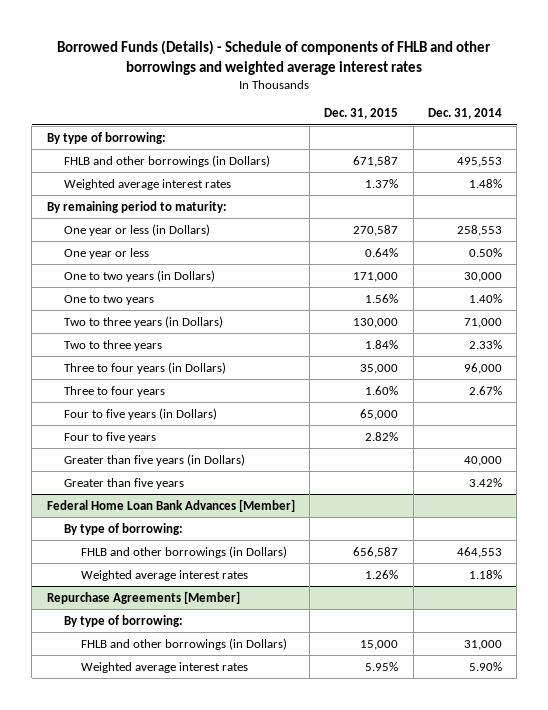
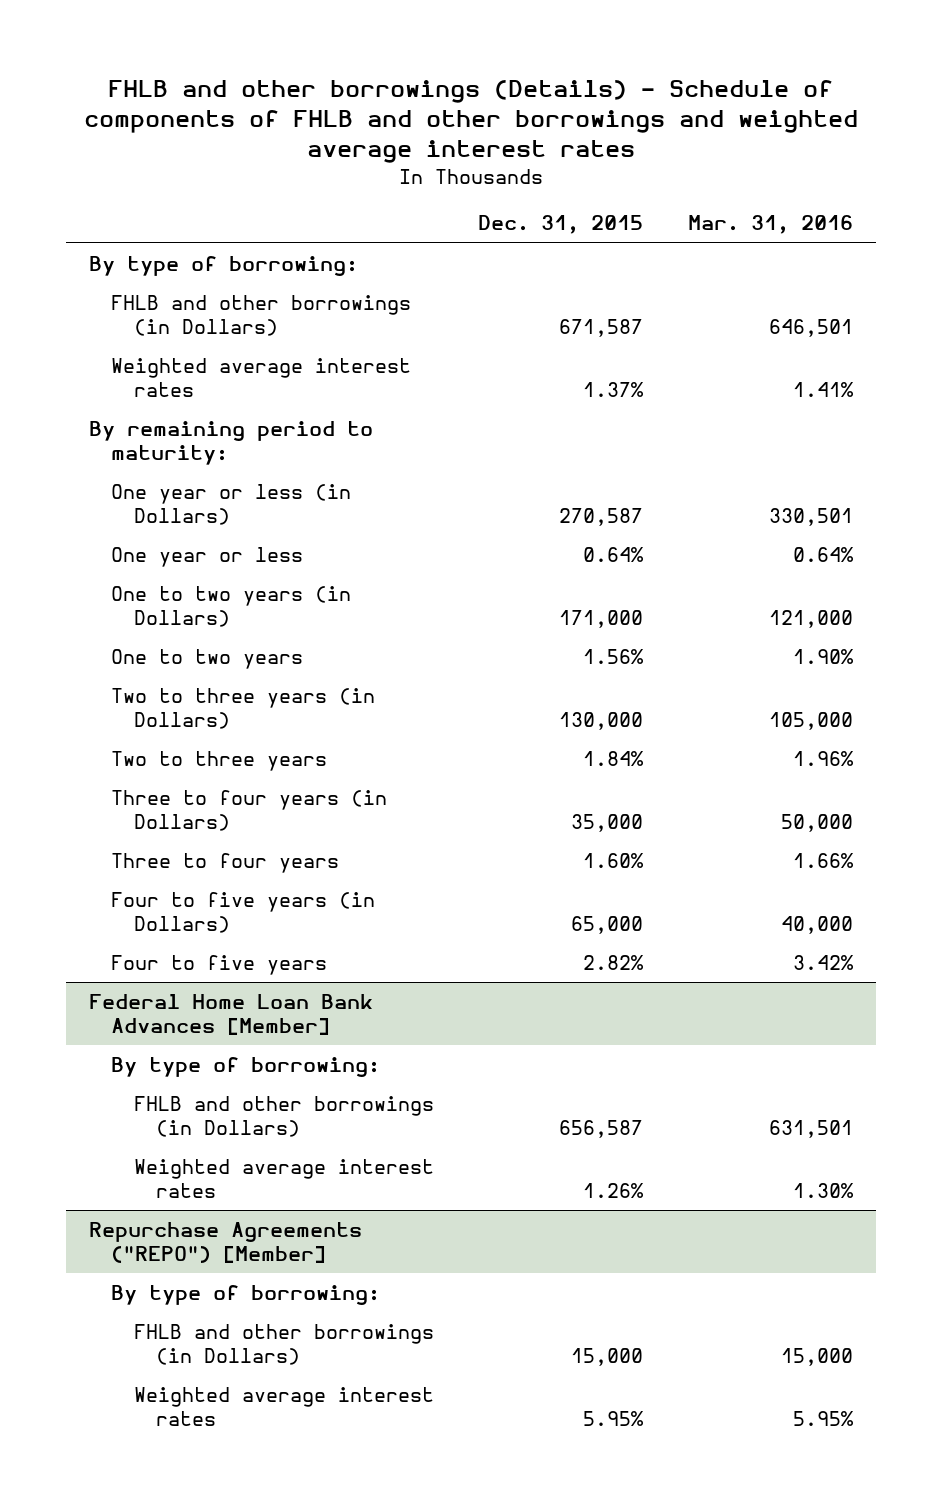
- Borrowed Funds (Details) - Schedule of components of FHLB and other borrowings and weighted average interest rates
+ FHLB and other borrowings (Details) - Schedule of components of FHLB and other borrowings and weighted average interest rates
- | Dec. 31, 2015 | Dec. 31, 2014
+ | Dec. 31, 2015 | Mar. 31, 2016
- Greater than five years (in Dollars) | | 40,000
- Greater than five years | | 3.42%
- Repurchase Agreements [Member]
+ Repurchase Agreements ("REPO") [Member]

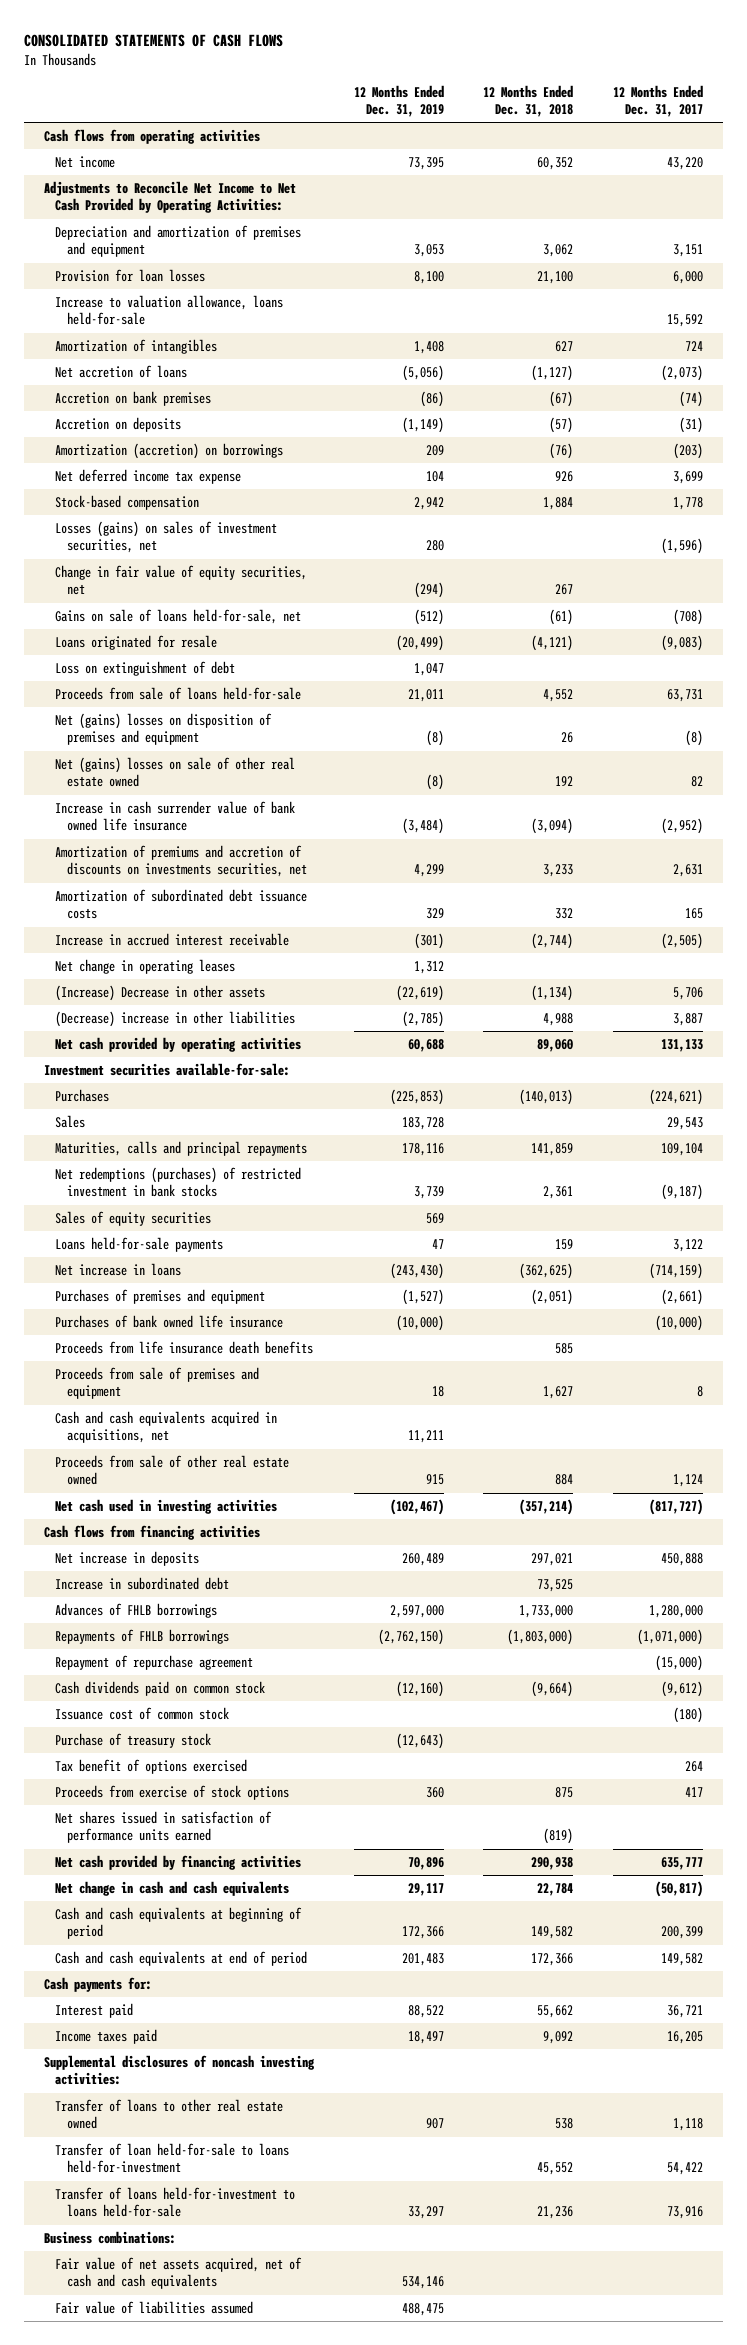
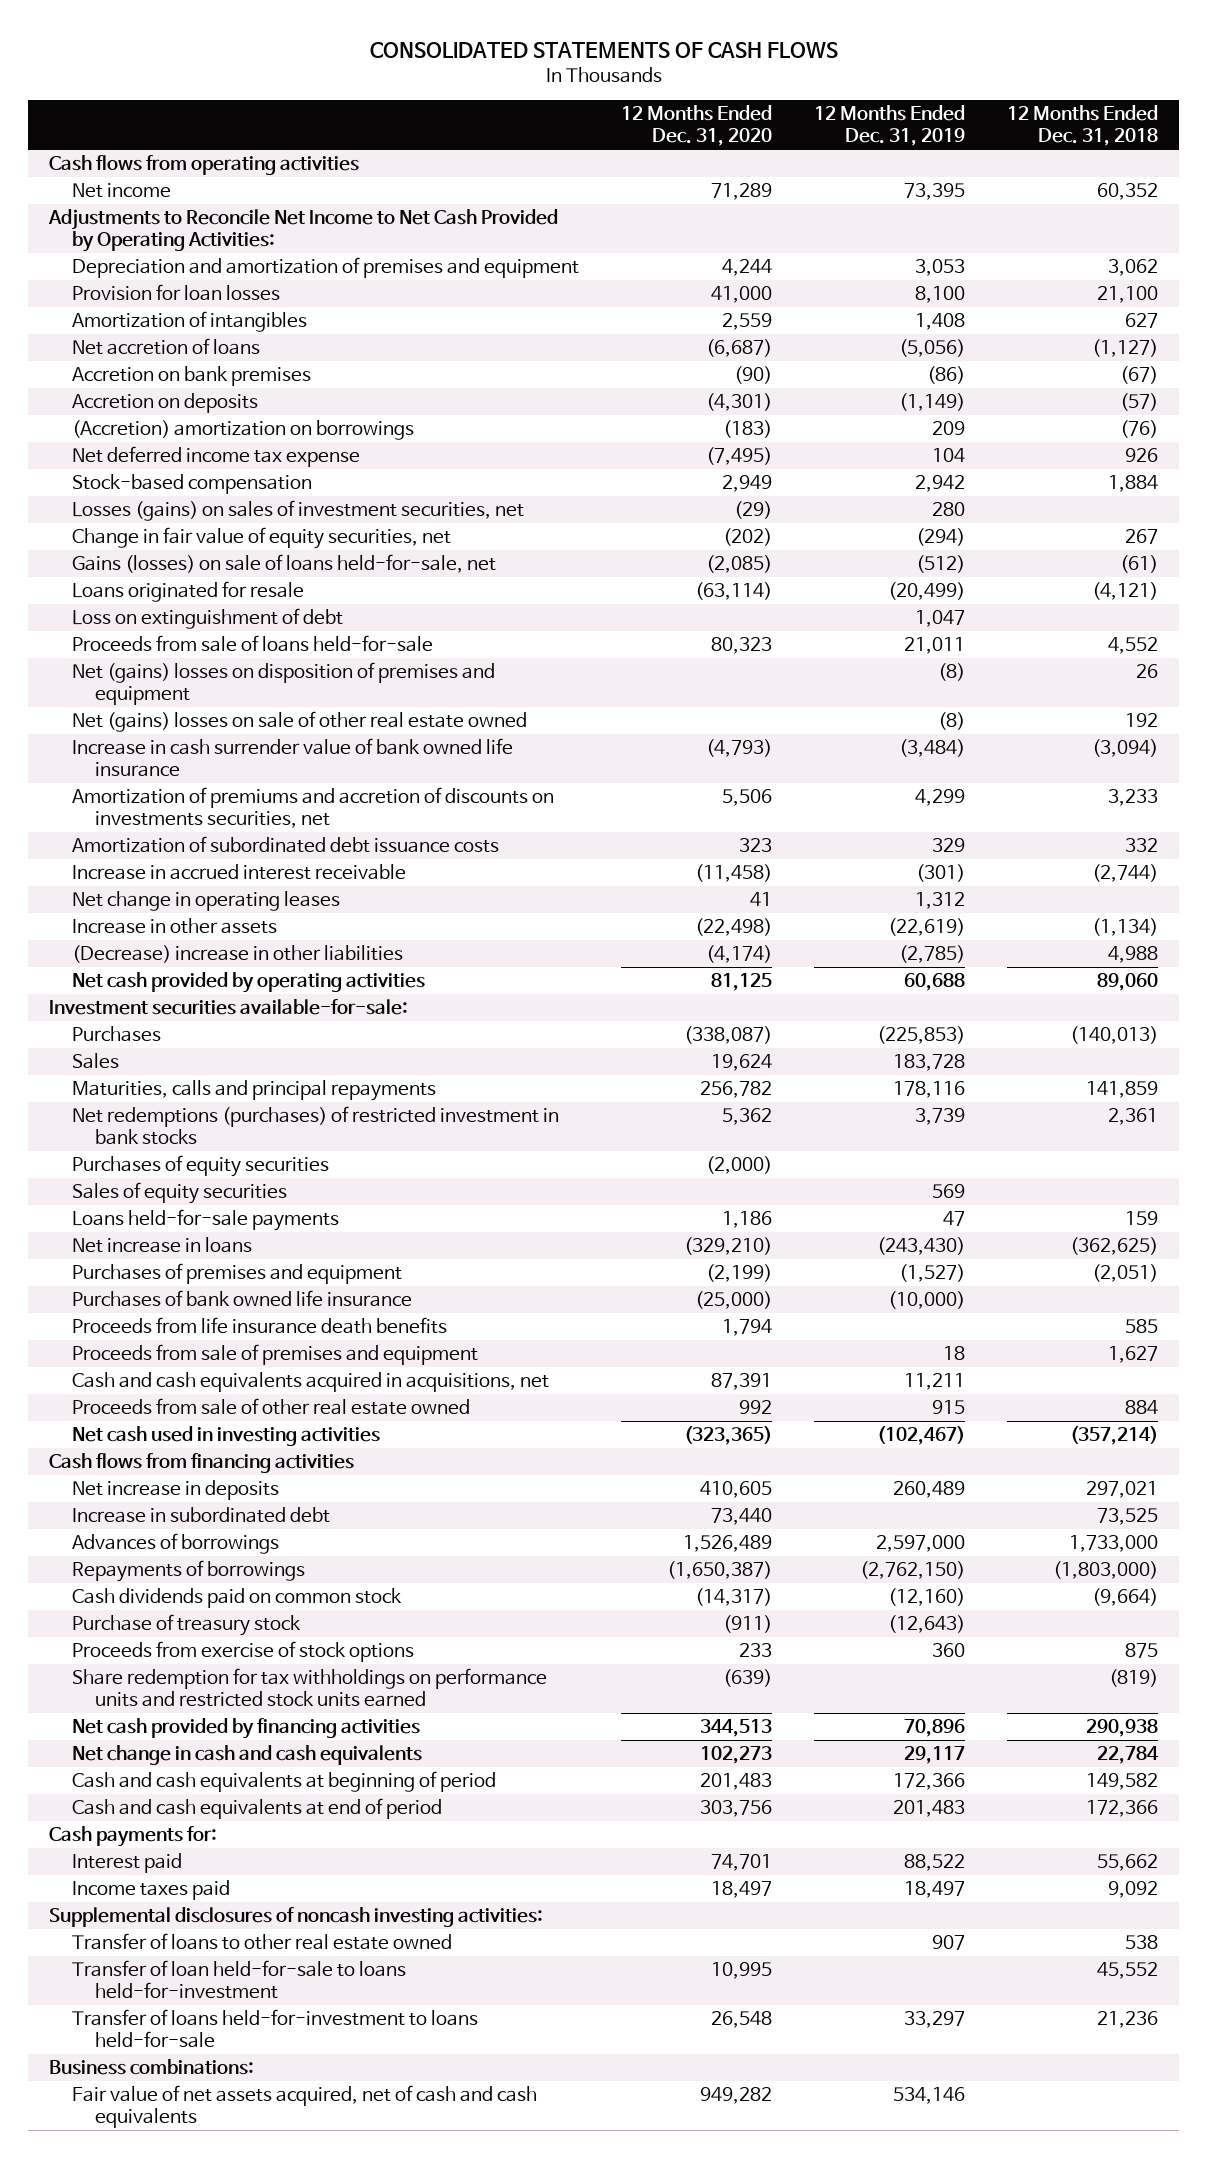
- | 12 Months Ended Dec. 31, 2019 | 12 Months Ended Dec. 31, 2018 | 12 Months Ended Dec. 31, 2017
+ | 12 Months Ended Dec. 31, 2020 | 12 Months Ended Dec. 31, 2019 | 12 Months Ended Dec. 31, 2018
- Increase to valuation allowance, loans held-for-sale | | | 15,592
- Amortization (accretion) on borrowings | 209 | (76) | (203)
+ (Accretion) amortization on borrowings | (183) | 209 | (76)
- Gains on sale of loans held-for-sale, net | (512) | (61) | (708)
+ Gains (losses) on sale of loans held-for-sale, net | (2,085) | (512) | (61)
- (Increase) Decrease in other assets | (22,619) | (1,134) | 5,706
+ Increase in other assets | (22,498) | (22,619) | (1,134)
+ Purchases of equity securities | (2,000) | |
- Advances of FHLB borrowings | 2,597,000 | 1,733,000 | 1,280,000
- Repayments of FHLB borrowings | (2,762,150) | (1,803,000) | (1,071,000)
- Repayment of repurchase agreement | | | (15,000)
+ Advances of borrowings | 1,526,489 | 2,597,000 | 1,733,000
+ Repayments of borrowings | (1,650,387) | (2,762,150) | (1,803,000)
- Issuance cost of common stock | | | (180)
- Tax benefit of options exercised | | | 264
- Net shares issued in satisfaction of performance units earned | | (819) |
+ Share redemption for tax withholdings on performance units and restricted stock units earned | (639) | | (819)
- Fair value of liabilities assumed | 488,475 | |

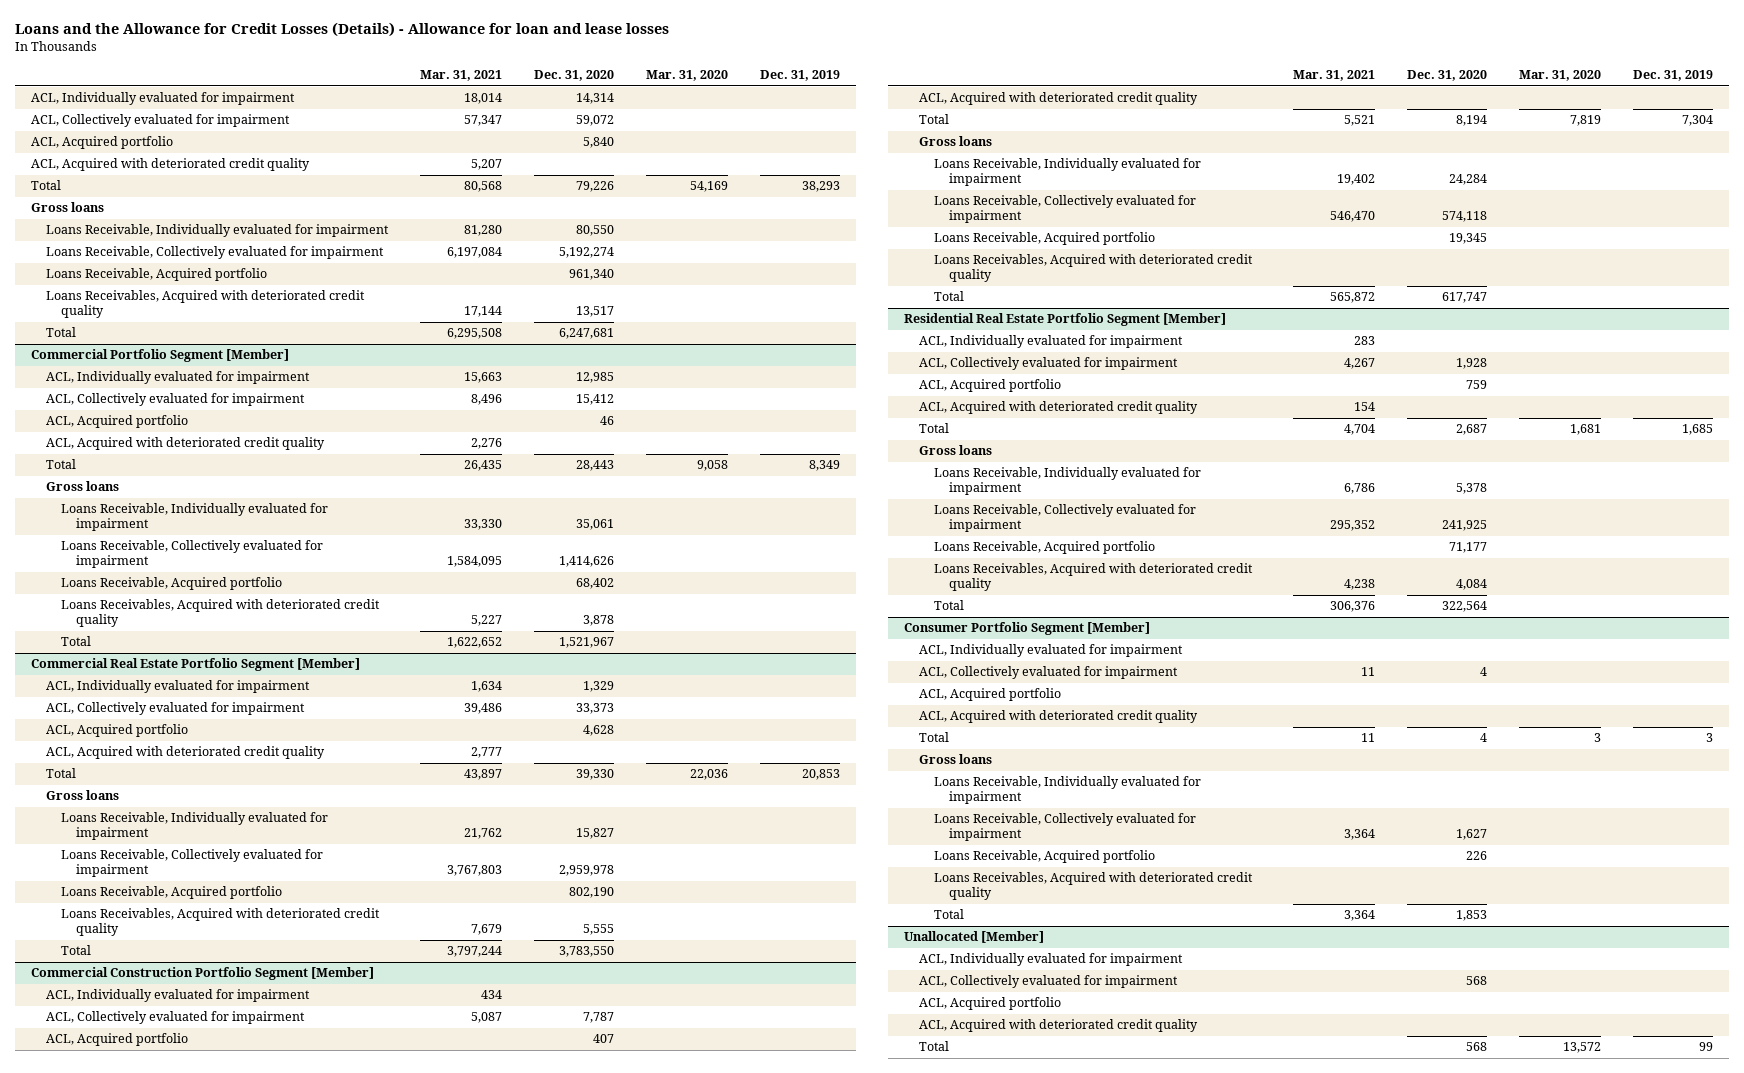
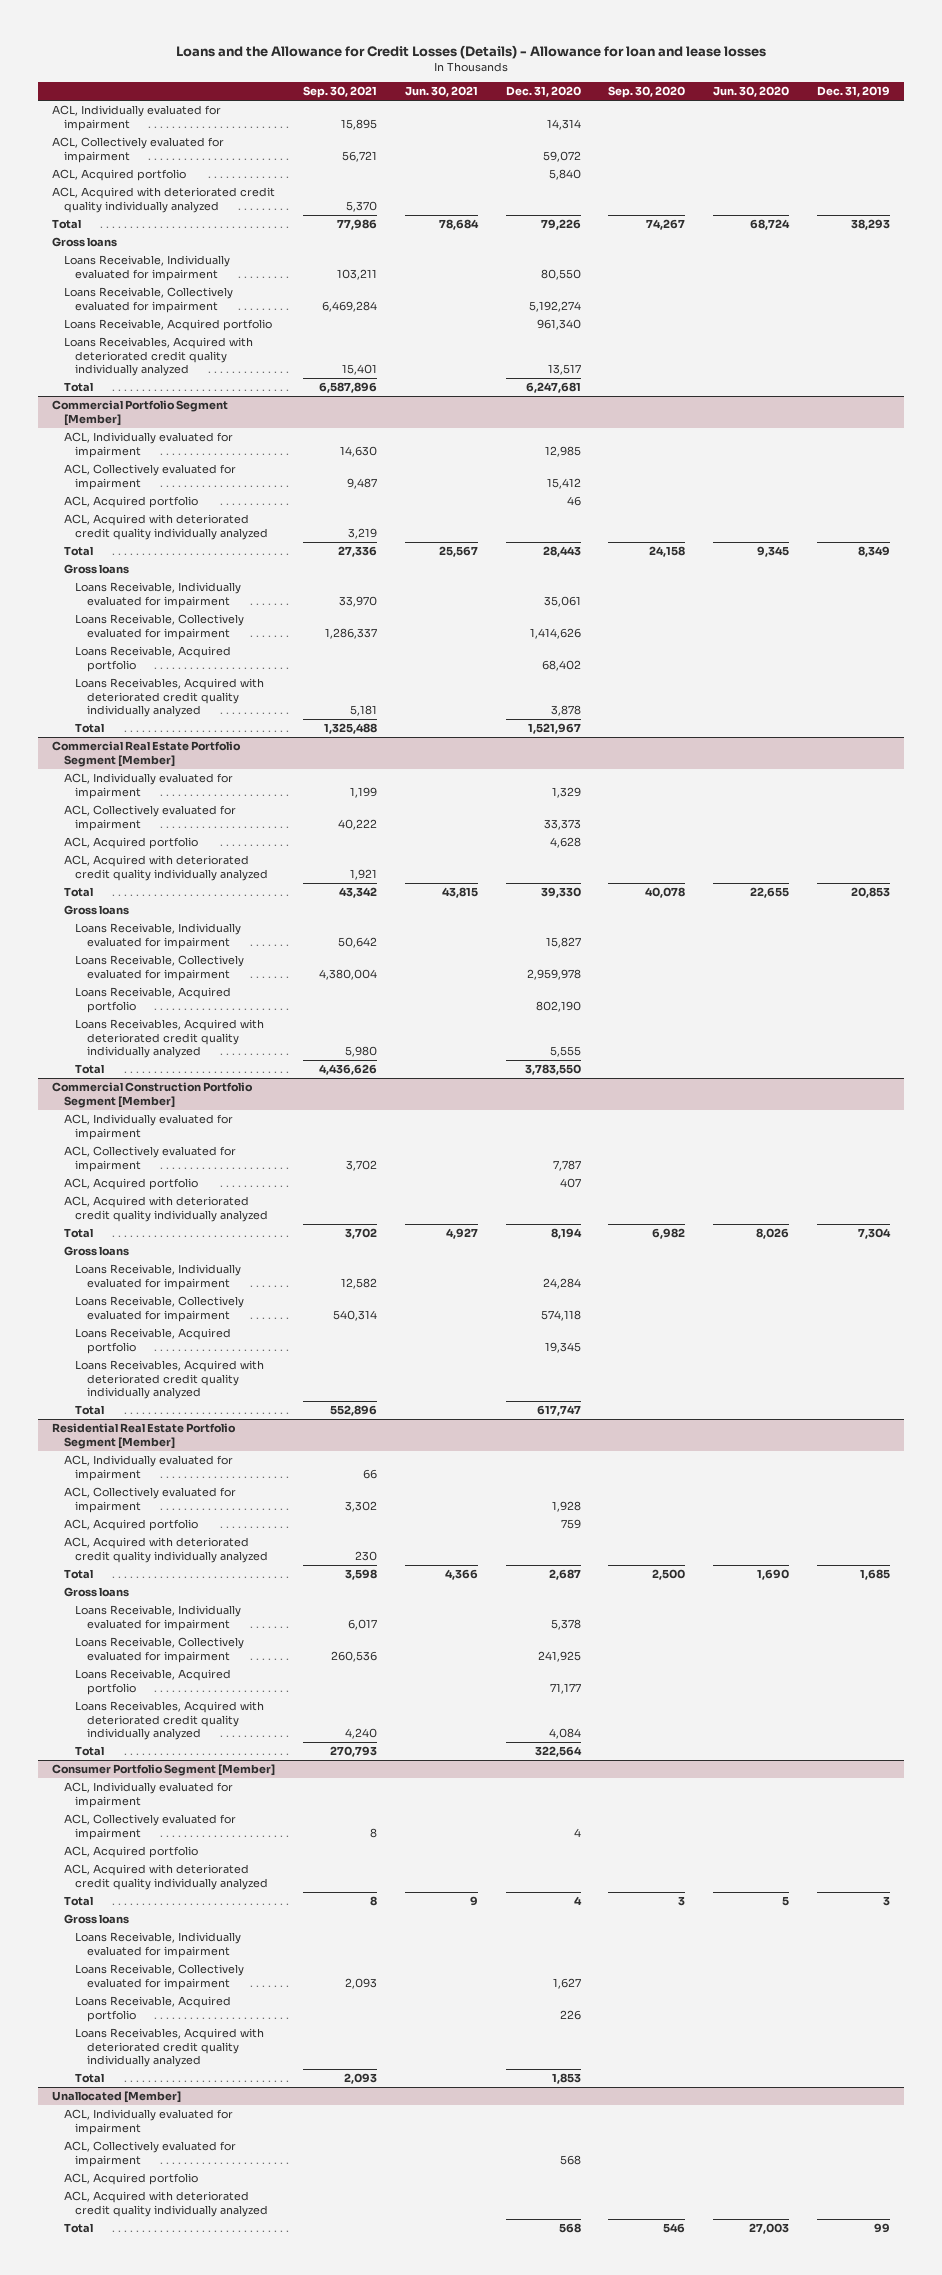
- | Mar. 31, 2021 | Dec. 31, 2020 | Mar. 31, 2020 | Dec. 31, 2019
+ | Sep. 30, 2021 | Jun. 30, 2021 | Dec. 31, 2020 | Sep. 30, 2020 | Jun. 30, 2020 | Dec. 31, 2019
- ACL, Acquired with deteriorated credit quality | 5,207 | | |
+ ACL, Acquired with deteriorated credit quality individually analyzed | 5,370 | | | | |
- Loans Receivables, Acquired with deteriorated credit quality | 17,144 | 13,517 | |
+ Loans Receivables, Acquired with deteriorated credit quality individually analyzed | 15,401 | | 13,517 | | |
@ Commercial Portfolio Segment [Member]
- ACL, Acquired with deteriorated credit quality | 2,276 | | |
+ ACL, Acquired with deteriorated credit quality individually analyzed | 3,219 | | | | |
- Loans Receivables, Acquired with deteriorated credit quality | 5,227 | 3,878 | |
+ Loans Receivables, Acquired with deteriorated credit quality individually analyzed | 5,181 | | 3,878 | | |
@ Commercial Real Estate Portfolio Segment [Member]
- ACL, Acquired with deteriorated credit quality | 2,777 | | |
+ ACL, Acquired with deteriorated credit quality individually analyzed | 1,921 | | | | |
- Loans Receivables, Acquired with deteriorated credit quality | 7,679 | 5,555 | |
+ Loans Receivables, Acquired with deteriorated credit quality individually analyzed | 5,980 | | 5,555 | | |
@ Commercial Construction Portfolio Segment [Member]
- ACL, Acquired with deteriorated credit quality
+ ACL, Acquired with deteriorated credit quality individually analyzed
- Loans Receivables, Acquired with deteriorated credit quality
+ Loans Receivables, Acquired with deteriorated credit quality individually analyzed
@ Residential Real Estate Portfolio Segment [Member]
- ACL, Acquired with deteriorated credit quality | 154 | | |
+ ACL, Acquired with deteriorated credit quality individually analyzed | 230 | | | | |
- Loans Receivables, Acquired with deteriorated credit quality | 4,238 | 4,084 | |
+ Loans Receivables, Acquired with deteriorated credit quality individually analyzed | 4,240 | | 4,084 | | |
@ Consumer Portfolio Segment [Member]
- ACL, Acquired with deteriorated credit quality
+ ACL, Acquired with deteriorated credit quality individually analyzed
- Loans Receivables, Acquired with deteriorated credit quality
+ Loans Receivables, Acquired with deteriorated credit quality individually analyzed
@ Unallocated [Member]
- ACL, Acquired with deteriorated credit quality
+ ACL, Acquired with deteriorated credit quality individually analyzed

